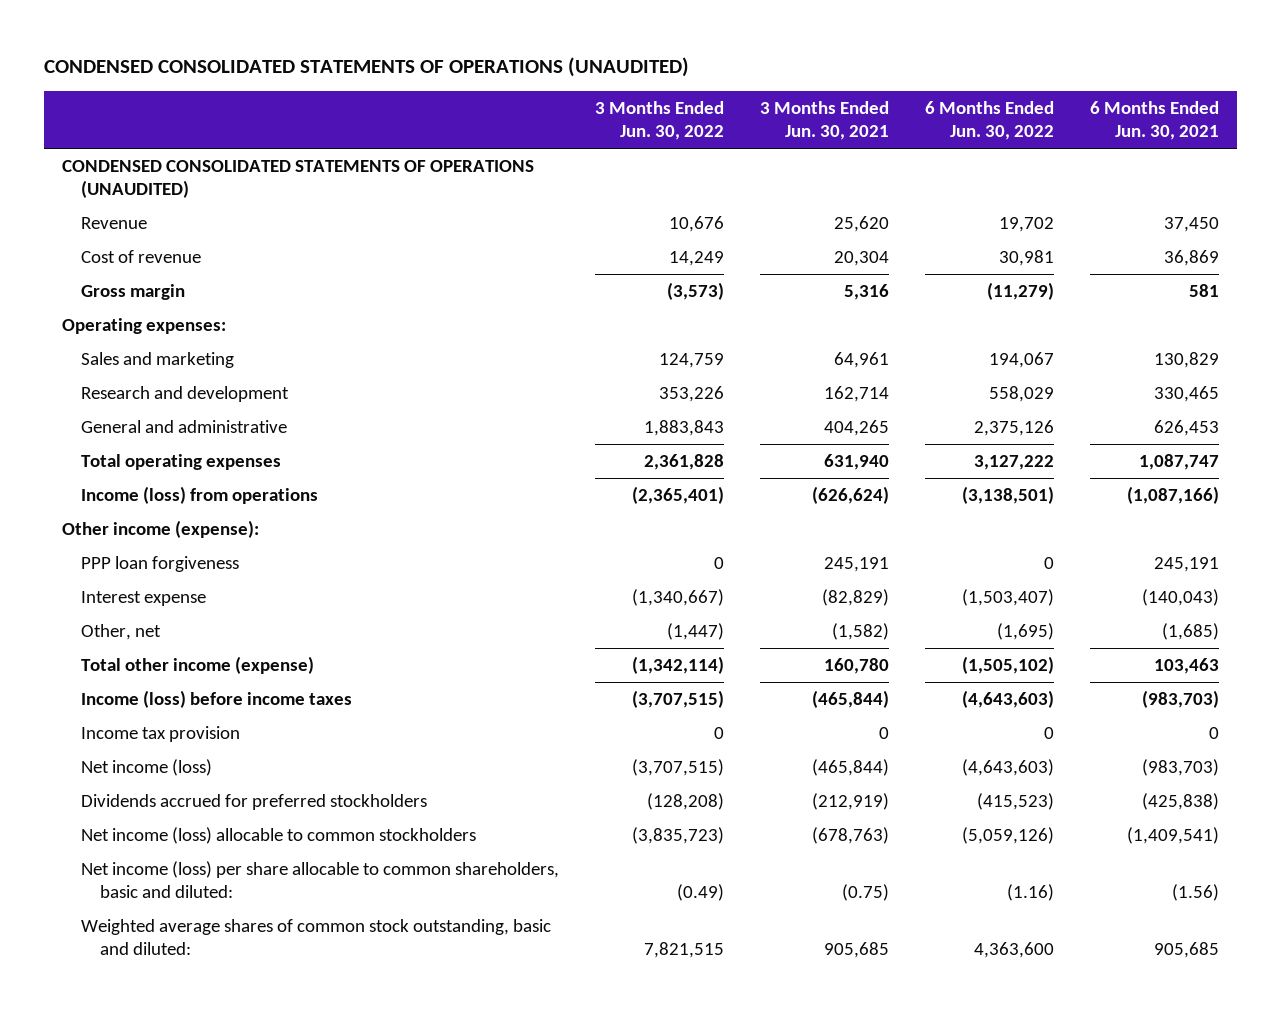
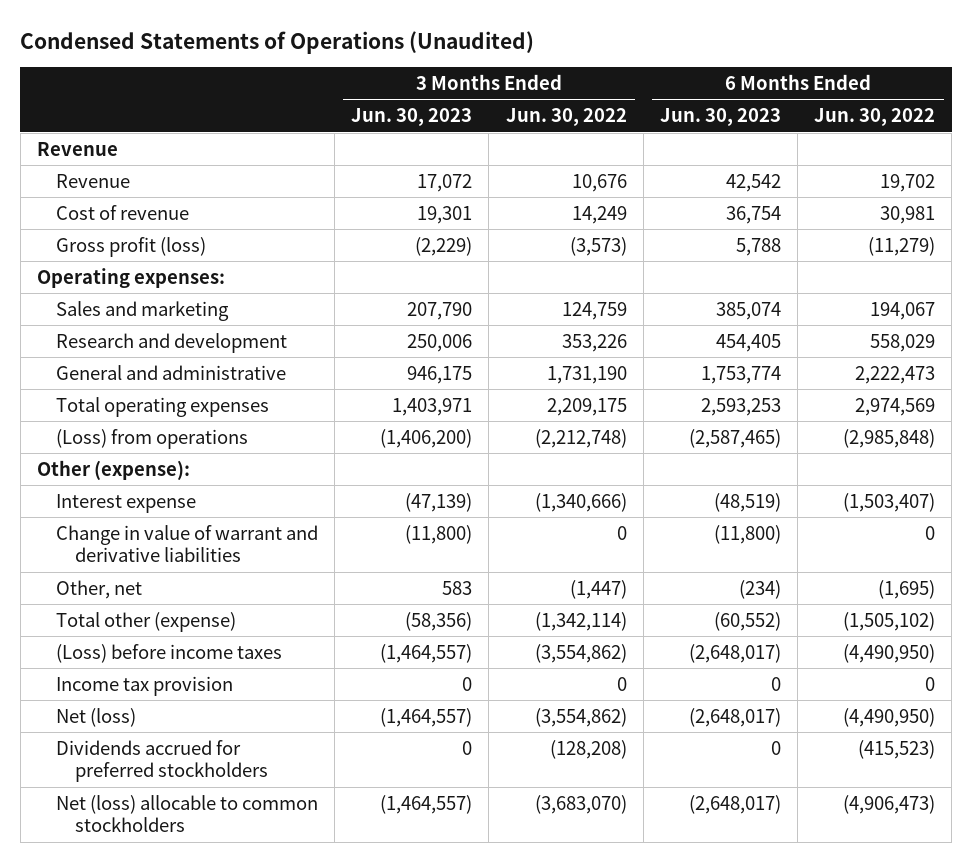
- CONDENSED CONSOLIDATED STATEMENTS OF OPERATIONS (UNAUDITED)
+ Condensed Statements of Operations (Unaudited)
- | 3 Months Ended Jun. 30, 2022 | 3 Months Ended Jun. 30, 2021 | 6 Months Ended Jun. 30, 2022 | 6 Months Ended Jun. 30, 2021
+ | 3 Months Ended Jun. 30, 2023 | 3 Months Ended Jun. 30, 2022 | 6 Months Ended Jun. 30, 2023 | 6 Months Ended Jun. 30, 2022
- CONDENSED CONSOLIDATED STATEMENTS OF OPERATIONS (UNAUDITED)
+ Revenue
- Gross margin | (3,573) | 5,316 | (11,279) | 581
+ Gross profit (loss) | (2,229) | (3,573) | 5,788 | (11,279)
- General and administrative | 1,883,843 | 404,265 | 2,375,126 | 626,453
- Total operating expenses | 2,361,828 | 631,940 | 3,127,222 | 1,087,747
- Income (loss) from operations | (2,365,401) | (626,624) | (3,138,501) | (1,087,166)
- Other income (expense):
- PPP loan forgiveness | 0 | 245,191 | 0 | 245,191
- Interest expense | (1,340,667) | (82,829) | (1,503,407) | (140,043)
+ General and administrative | 946,175 | 1,731,190 | 1,753,774 | 2,222,473
+ Total operating expenses | 1,403,971 | 2,209,175 | 2,593,253 | 2,974,569
+ (Loss) from operations | (1,406,200) | (2,212,748) | (2,587,465) | (2,985,848)
+ Other (expense):
+ Interest expense | (47,139) | (1,340,666) | (48,519) | (1,503,407)
+ Change in value of warrant and derivative liabilities | (11,800) | 0 | (11,800) | 0
- Total other income (expense) | (1,342,114) | 160,780 | (1,505,102) | 103,463
- Income (loss) before income taxes | (3,707,515) | (465,844) | (4,643,603) | (983,703)
+ Total other (expense) | (58,356) | (1,342,114) | (60,552) | (1,505,102)
+ (Loss) before income taxes | (1,464,557) | (3,554,862) | (2,648,017) | (4,490,950)
- Net income (loss) | (3,707,515) | (465,844) | (4,643,603) | (983,703)
+ Net (loss) | (1,464,557) | (3,554,862) | (2,648,017) | (4,490,950)
- Net income (loss) allocable to common stockholders | (3,835,723) | (678,763) | (5,059,126) | (1,409,541)
- Net income (loss) per share allocable to common shareholders, basic and diluted: | (0.49) | (0.75) | (1.16) | (1.56)
- Weighted average shares of common stock outstanding, basic and diluted: | 7,821,515 | 905,685 | 4,363,600 | 905,685
+ Net (loss) allocable to common stockholders | (1,464,557) | (3,683,070) | (2,648,017) | (4,906,473)

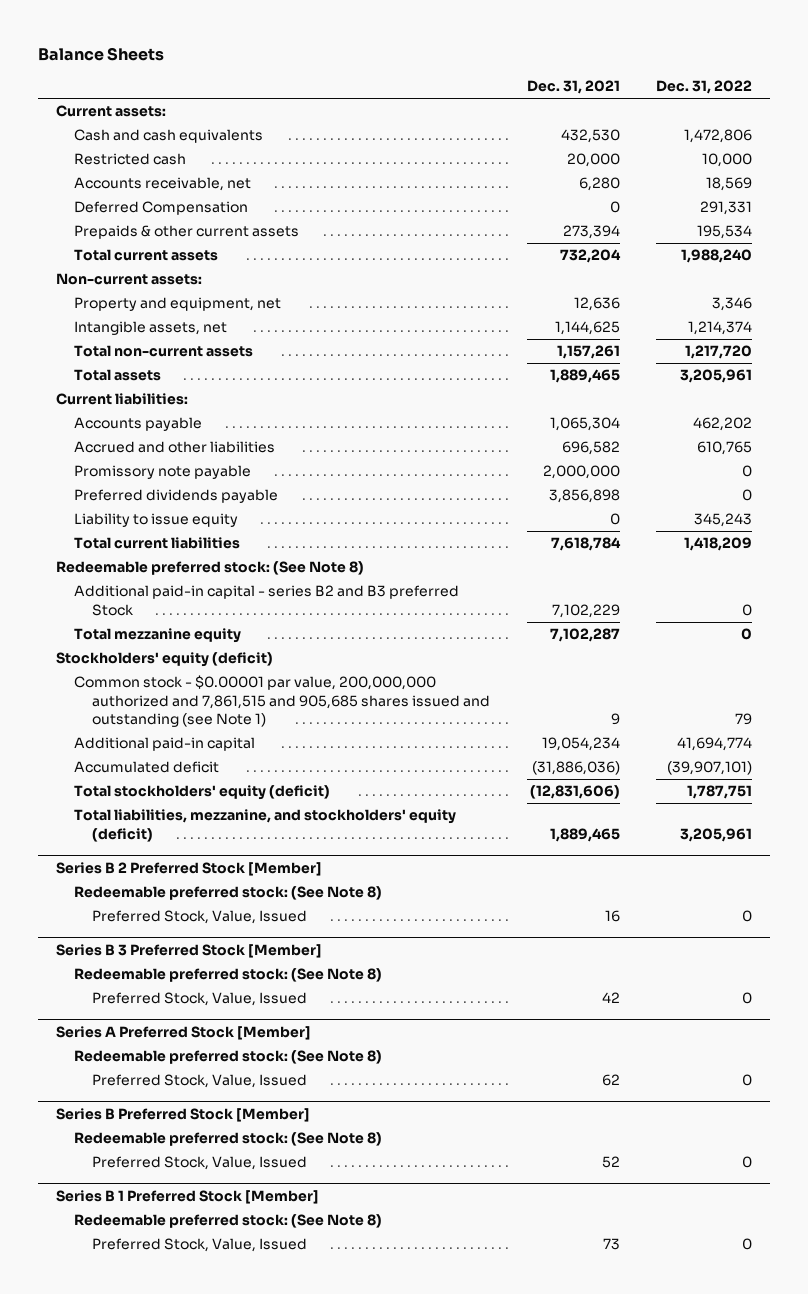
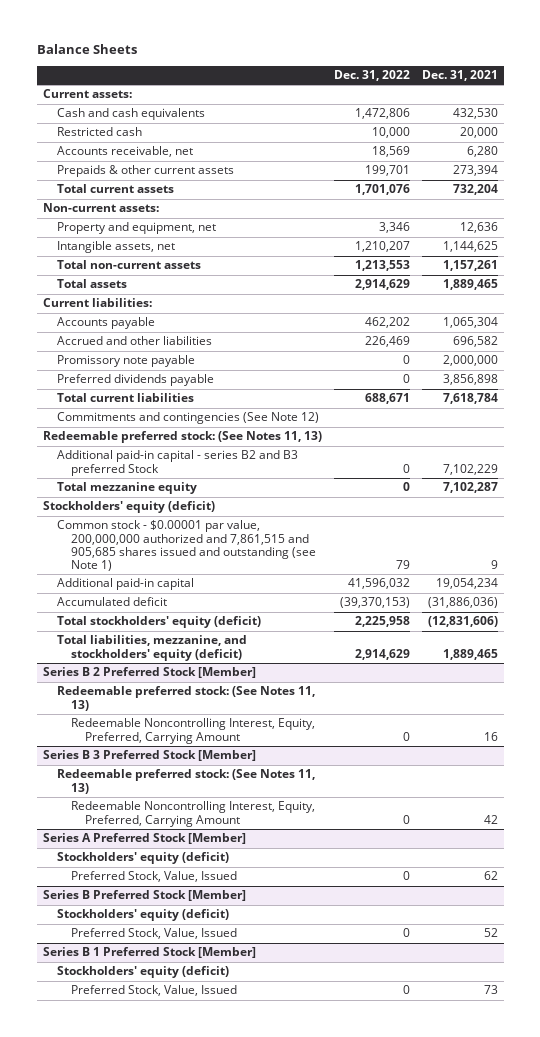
- | Dec. 31, 2021 | Dec. 31, 2022
+ | Dec. 31, 2022 | Dec. 31, 2021
- Deferred Compensation | 0 | 291,331
- Prepaids & other current assets | 273,394 | 195,534
- Total current assets | 732,204 | 1,988,240
+ Prepaids & other current assets | 199,701 | 273,394
+ Total current assets | 1,701,076 | 732,204
- Intangible assets, net | 1,144,625 | 1,214,374
- Total non-current assets | 1,157,261 | 1,217,720
- Total assets | 1,889,465 | 3,205,961
+ Intangible assets, net | 1,210,207 | 1,144,625
+ Total non-current assets | 1,213,553 | 1,157,261
+ Total assets | 2,914,629 | 1,889,465
- Accrued and other liabilities | 696,582 | 610,765
+ Accrued and other liabilities | 226,469 | 696,582
- Liability to issue equity | 0 | 345,243
- Total current liabilities | 7,618,784 | 1,418,209
- Redeemable preferred stock: (See Note 8)
+ Total current liabilities | 688,671 | 7,618,784
+ Commitments and contingencies (See Note 12)
+ Redeemable preferred stock: (See Notes 11, 13)
- Additional paid-in capital | 19,054,234 | 41,694,774
- Accumulated deficit | (31,886,036) | (39,907,101)
- Total stockholders' equity (deficit) | (12,831,606) | 1,787,751
- Total liabilities, mezzanine, and stockholders' equity (deficit) | 1,889,465 | 3,205,961
+ Additional paid-in capital | 41,596,032 | 19,054,234
+ Accumulated deficit | (39,370,153) | (31,886,036)
+ Total stockholders' equity (deficit) | 2,225,958 | (12,831,606)
+ Total liabilities, mezzanine, and stockholders' equity (deficit) | 2,914,629 | 1,889,465
@ Series B 2 Preferred Stock [Member]
- Redeemable preferred stock: (See Note 8)
- Preferred Stock, Value, Issued | 16 | 0
+ Redeemable preferred stock: (See Notes 11, 13)
+ Redeemable Noncontrolling Interest, Equity, Preferred, Carrying Amount | 0 | 16
@ Series B 3 Preferred Stock [Member]
- Redeemable preferred stock: (See Note 8)
- Preferred Stock, Value, Issued | 42 | 0
+ Redeemable preferred stock: (See Notes 11, 13)
+ Redeemable Noncontrolling Interest, Equity, Preferred, Carrying Amount | 0 | 42
@ Series A Preferred Stock [Member]
- Redeemable preferred stock: (See Note 8)
+ Stockholders' equity (deficit)
@ Series B Preferred Stock [Member]
- Redeemable preferred stock: (See Note 8)
+ Stockholders' equity (deficit)
@ Series B 1 Preferred Stock [Member]
- Redeemable preferred stock: (See Note 8)
+ Stockholders' equity (deficit)

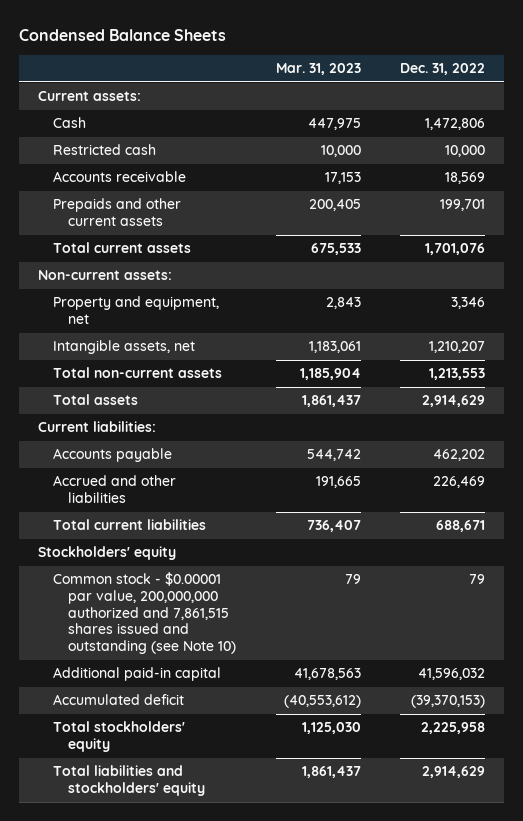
- Balance Sheets
+ Condensed Balance Sheets
- | Dec. 31, 2022 | Dec. 31, 2021
+ | Mar. 31, 2023 | Dec. 31, 2022
- Cash and cash equivalents | 1,472,806 | 432,530
+ Cash | 447,975 | 1,472,806
- Accounts receivable, net | 18,569 | 6,280
- Prepaids & other current assets | 199,701 | 273,394
+ Accounts receivable | 17,153 | 18,569
+ Prepaids and other current assets | 200,405 | 199,701
- Promissory note payable | 0 | 2,000,000
- Preferred dividends payable | 0 | 3,856,898
- Commitments and contingencies (See Note 12)
- Redeemable preferred stock: (See Notes 11, 13)
- Additional paid-in capital - series B2 and B3 preferred Stock | 0 | 7,102,229
- Total mezzanine equity | 0 | 7,102,287
- Stockholders' equity (deficit)
- Common stock - $0.00001 par value, 200,000,000 authorized and 7,861,515 and 905,685 shares issued and outstanding (see Note 1) | 79 | 9
+ Stockholders' equity
+ Common stock - $0.00001 par value, 200,000,000 authorized and 7,861,515 shares issued and outstanding (see Note 10) | 79 | 79
- Total stockholders' equity (deficit) | 2,225,958 | (12,831,606)
- Total liabilities, mezzanine, and stockholders' equity (deficit) | 2,914,629 | 1,889,465
- Series B 2 Preferred Stock [Member]
- Redeemable preferred stock: (See Notes 11, 13)
- Redeemable Noncontrolling Interest, Equity, Preferred, Carrying Amount | 0 | 16
- Series B 3 Preferred Stock [Member]
- Redeemable preferred stock: (See Notes 11, 13)
- Redeemable Noncontrolling Interest, Equity, Preferred, Carrying Amount | 0 | 42
- Series A Preferred Stock [Member]
- Stockholders' equity (deficit)
- Preferred Stock, Value, Issued | 0 | 62
- Series B Preferred Stock [Member]
- Stockholders' equity (deficit)
- Preferred Stock, Value, Issued | 0 | 52
- Series B 1 Preferred Stock [Member]
- Stockholders' equity (deficit)
- Preferred Stock, Value, Issued | 0 | 73
+ Total stockholders' equity | 1,125,030 | 2,225,958
+ Total liabilities and stockholders' equity | 1,861,437 | 2,914,629

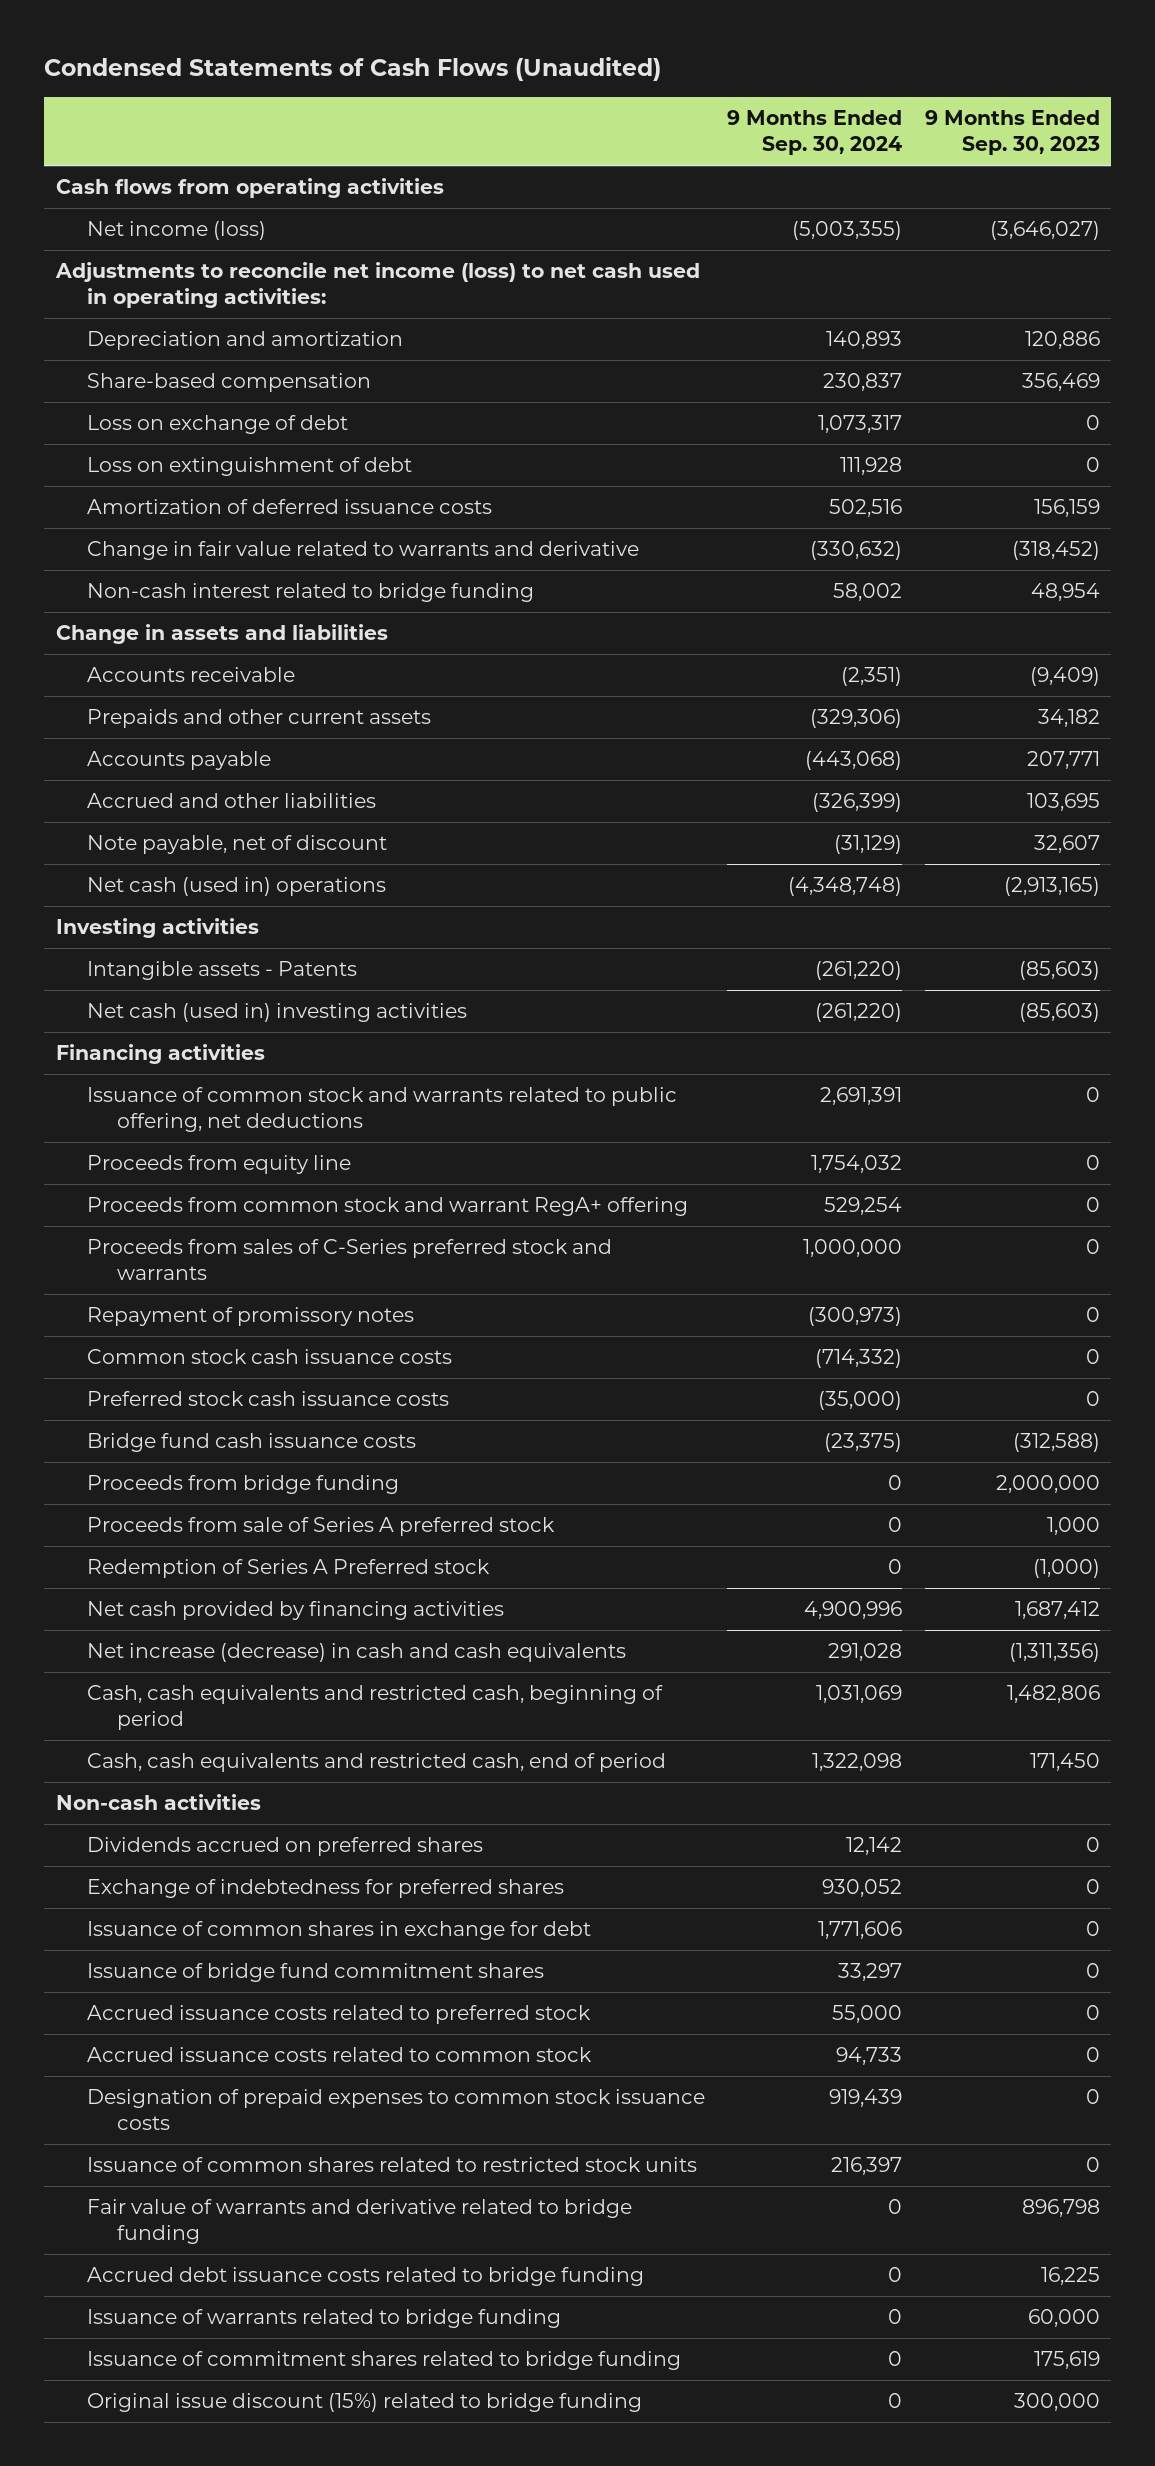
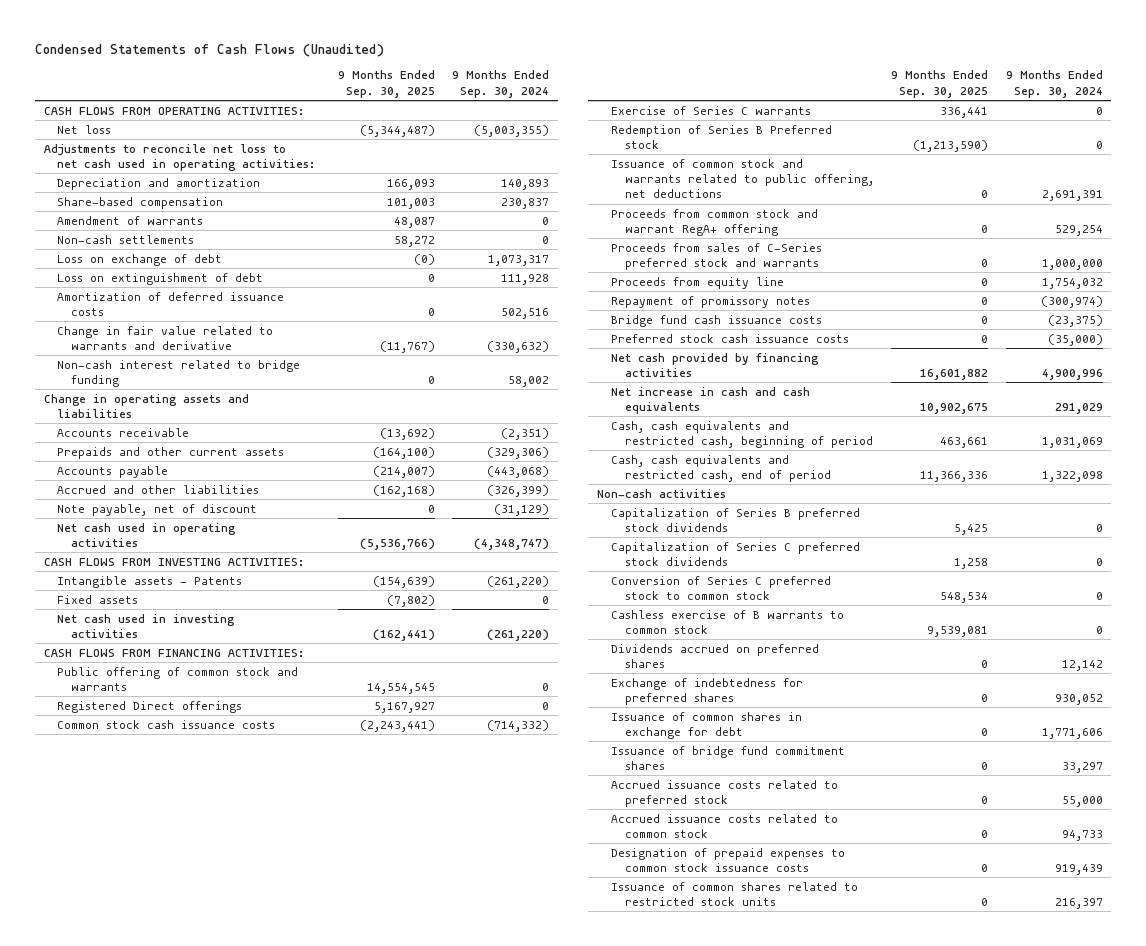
- | 9 Months Ended Sep. 30, 2024 | 9 Months Ended Sep. 30, 2023
+ | 9 Months Ended Sep. 30, 2025 | 9 Months Ended Sep. 30, 2024
- Cash flows from operating activities
- Net income (loss) | (5,003,355) | (3,646,027)
- Adjustments to reconcile net income (loss) to net cash used in operating activities:
+ CASH FLOWS FROM OPERATING ACTIVITIES:
+ Net loss | (5,344,487) | (5,003,355)
+ Adjustments to reconcile net loss to net cash used in operating activities:
+ Amendment of warrants | 48,087 | 0
+ Non-cash settlements | 58,272 | 0
- Change in assets and liabilities
+ Change in operating assets and liabilities
- Net cash (used in) operations | (4,348,748) | (2,913,165)
- Investing activities
+ Net cash used in operating activities | (5,536,766) | (4,348,747)
+ CASH FLOWS FROM INVESTING ACTIVITIES:
- Net cash (used in) investing activities | (261,220) | (85,603)
- Financing activities
+ Fixed assets | (7,802) | 0
+ Net cash used in investing activities | (162,441) | (261,220)
+ CASH FLOWS FROM FINANCING ACTIVITIES:
+ Public offering of common stock and warrants | 14,554,545 | 0
+ Registered Direct offerings | 5,167,927 | 0
moved up: Common stock cash issuance costs | (2,243,441) | (714,332)
+ Exercise of Series C warrants | 336,441 | 0
+ Redemption of Series B Preferred stock | (1,213,590) | 0
- Repayment of promissory notes | (300,973) | 0
moved down: Proceeds from equity line | 0 | 1,754,032
+ Repayment of promissory notes | 0 | (300,974)
- Proceeds from bridge funding | 0 | 2,000,000
- Proceeds from sale of Series A preferred stock | 0 | 1,000
- Redemption of Series A Preferred stock | 0 | (1,000)
moved down: Preferred stock cash issuance costs | 0 | (35,000)
- Net increase (decrease) in cash and cash equivalents | 291,028 | (1,311,356)
+ Net increase in cash and cash equivalents | 10,902,675 | 291,029
+ Capitalization of Series B preferred stock dividends | 5,425 | 0
+ Capitalization of Series C preferred stock dividends | 1,258 | 0
+ Conversion of Series C preferred stock to common stock | 548,534 | 0
+ Cashless exercise of B warrants to common stock | 9,539,081 | 0
- Fair value of warrants and derivative related to bridge funding | 0 | 896,798
- Accrued debt issuance costs related to bridge funding | 0 | 16,225
- Issuance of warrants related to bridge funding | 0 | 60,000
- Issuance of commitment shares related to bridge funding | 0 | 175,619
- Original issue discount (15%) related to bridge funding | 0 | 300,000

